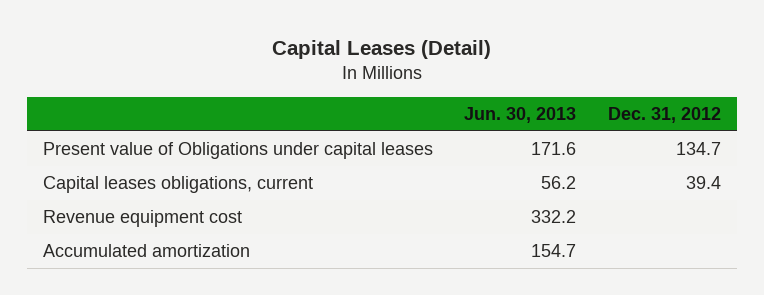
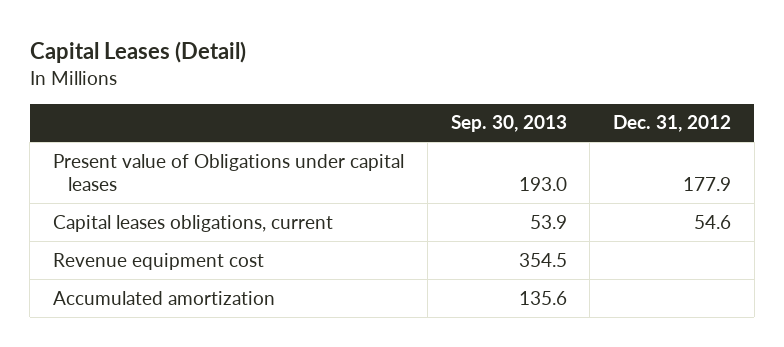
- | Jun. 30, 2013 | Dec. 31, 2012
+ | Sep. 30, 2013 | Dec. 31, 2012
- Present value of Obligations under capital leases | 171.6 | 134.7
- Capital leases obligations, current | 56.2 | 39.4
+ Present value of Obligations under capital leases | 193.0 | 177.9
+ Capital leases obligations, current | 53.9 | 54.6

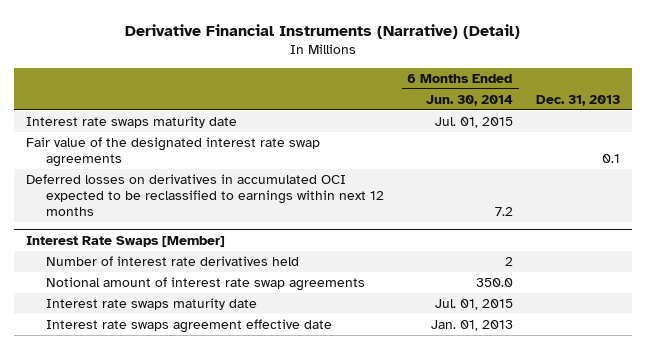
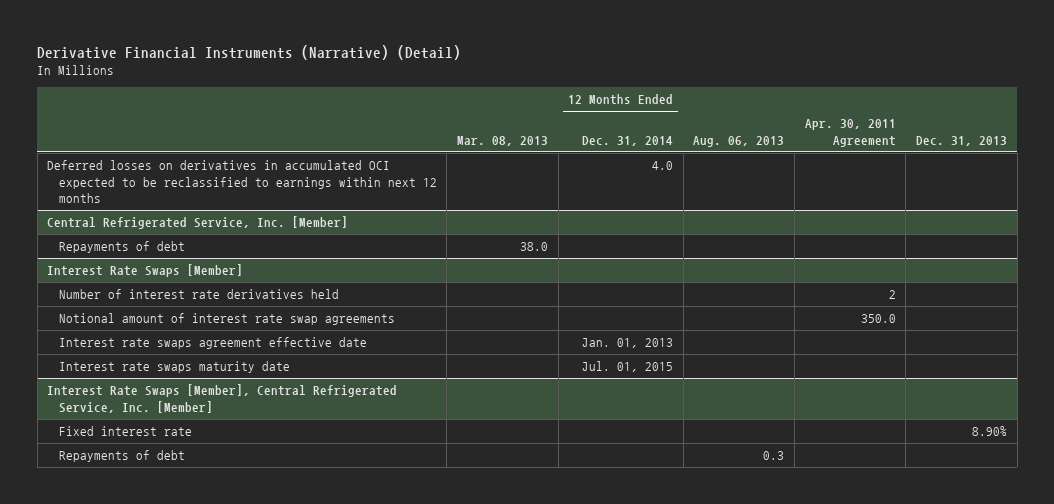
- | 6 Months Ended Jun. 30, 2014 | Dec. 31, 2013
+ | Mar. 08, 2013 | 12 Months Ended Dec. 31, 2014 | Aug. 06, 2013 | Apr. 30, 2011 Agreement | Dec. 31, 2013
- Interest rate swaps maturity date | Jul. 01, 2015 |
- Fair value of the designated interest rate swap agreements | | 0.1
+ Central Refrigerated Service, Inc. [Member]
+ Repayments of debt | 38.0 | | | |
@ Interest Rate Swaps [Member]
moved down: Interest rate swaps maturity date | | Jul. 01, 2015 | | |
+ Interest Rate Swaps [Member], Central Refrigerated Service, Inc. [Member]
+ Fixed interest rate | | | | | 8.90%
+ Repayments of debt | | | 0.3 | |

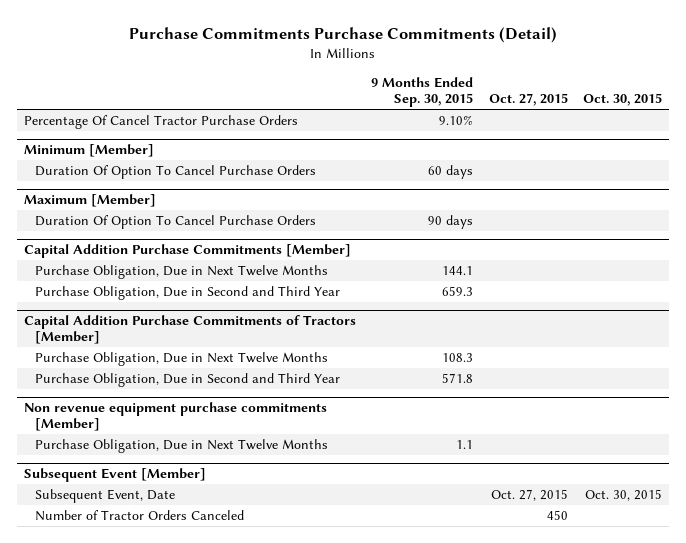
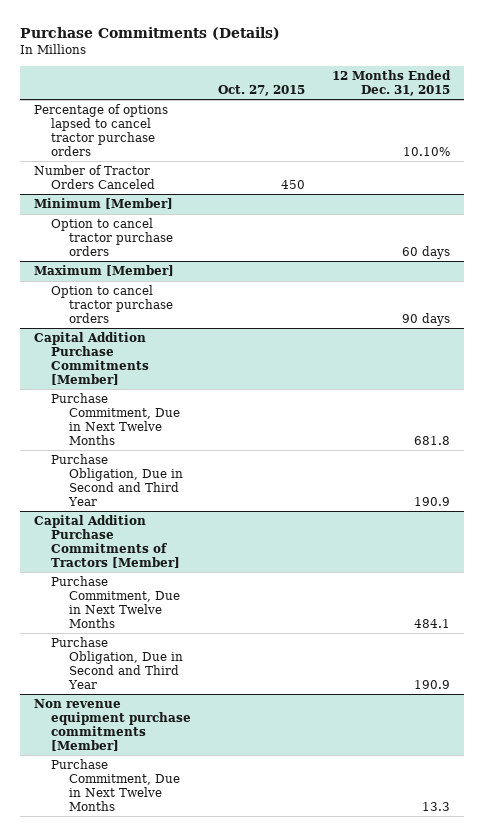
- Purchase Commitments Purchase Commitments (Detail)
+ Purchase Commitments (Details)
- | 9 Months Ended Sep. 30, 2015 | Oct. 27, 2015 | Oct. 30, 2015
+ | Oct. 27, 2015 | 12 Months Ended Dec. 31, 2015
- Percentage Of Cancel Tractor Purchase Orders | 9.10% | |
+ Percentage of options lapsed to cancel tractor purchase orders | | 10.10%
+ Number of Tractor Orders Canceled | 450 |
@ Minimum [Member]
- Duration Of Option To Cancel Purchase Orders | 60 days | |
+ Option to cancel tractor purchase orders | | 60 days
@ Maximum [Member]
- Duration Of Option To Cancel Purchase Orders | 90 days | |
+ Option to cancel tractor purchase orders | | 90 days
@ Capital Addition Purchase Commitments [Member]
- Purchase Obligation, Due in Next Twelve Months | 144.1 | |
+ Purchase Commitment, Due in Next Twelve Months | | 681.8
@ Capital Addition Purchase Commitments of Tractors [Member]
- Purchase Obligation, Due in Next Twelve Months | 108.3 | |
+ Purchase Commitment, Due in Next Twelve Months | | 484.1
@ Non revenue equipment purchase commitments [Member]
- Purchase Obligation, Due in Next Twelve Months | 1.1 | |
- Subsequent Event [Member]
- Subsequent Event, Date | | Oct. 27, 2015 | Oct. 30, 2015
- Number of Tractor Orders Canceled | | 450 |
@ Non revenue equipment purchase commitments [Member]
+ Purchase Commitment, Due in Next Twelve Months | | 13.3

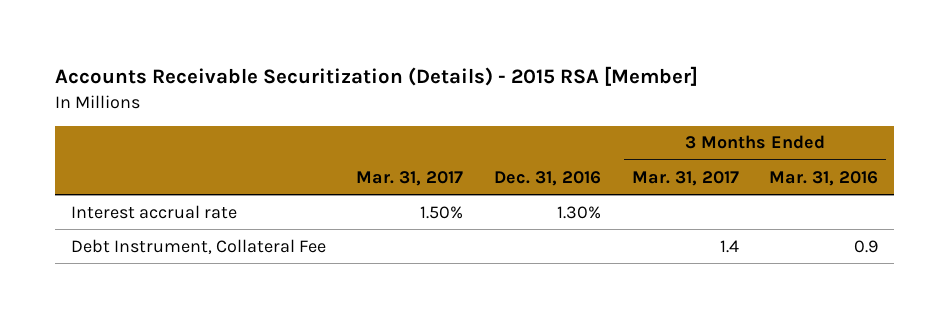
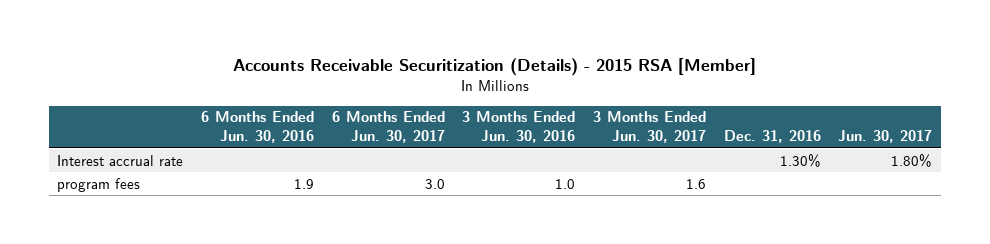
- | Mar. 31, 2017 | Dec. 31, 2016 | 3 Months Ended Mar. 31, 2017 | 3 Months Ended Mar. 31, 2016
+ | 6 Months Ended Jun. 30, 2016 | 6 Months Ended Jun. 30, 2017 | 3 Months Ended Jun. 30, 2016 | 3 Months Ended Jun. 30, 2017 | Dec. 31, 2016 | Jun. 30, 2017
- Debt Instrument, Collateral Fee | | | 1.4 | 0.9
+ program fees | 1.9 | 3.0 | 1.0 | 1.6 | |

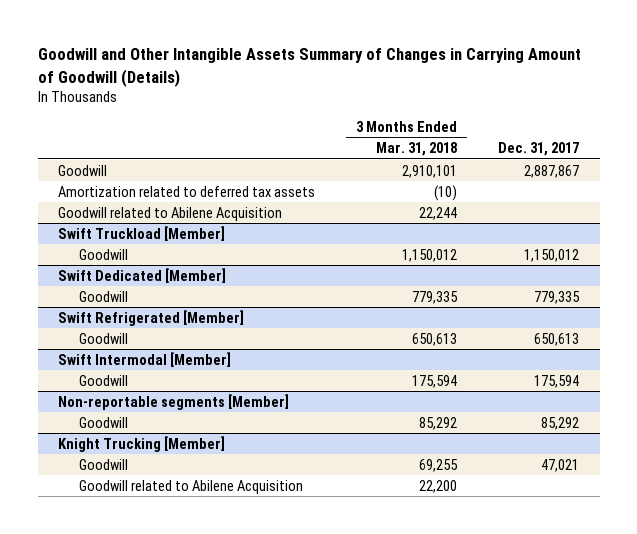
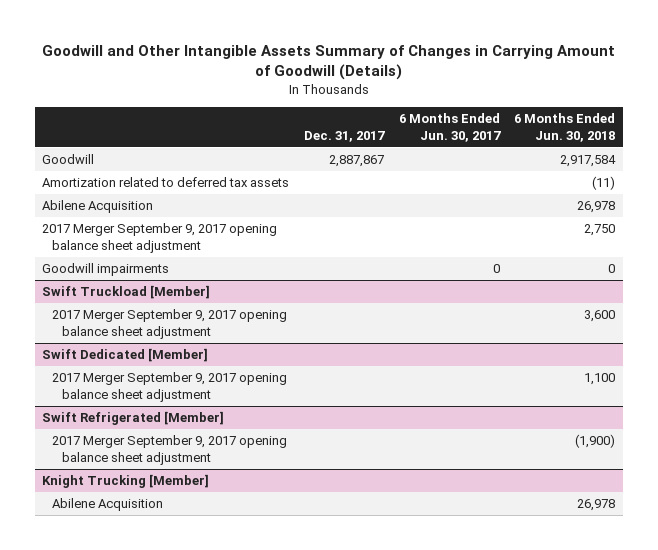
- | 3 Months Ended Mar. 31, 2018 | Dec. 31, 2017
+ | Dec. 31, 2017 | 6 Months Ended Jun. 30, 2017 | 6 Months Ended Jun. 30, 2018
- Goodwill related to Abilene Acquisition | 22,244 |
+ Abilene Acquisition | | | 26,978
+ 2017 Merger September 9, 2017 opening balance sheet adjustment | | | 2,750
+ Goodwill impairments | | 0 | 0
@ Swift Truckload [Member]
- Goodwill | 1,150,012 | 1,150,012
+ 2017 Merger September 9, 2017 opening balance sheet adjustment | | | 3,600
@ Swift Dedicated [Member]
- Goodwill | 779,335 | 779,335
+ 2017 Merger September 9, 2017 opening balance sheet adjustment | | | 1,100
@ Swift Refrigerated [Member]
- Goodwill | 650,613 | 650,613
- Swift Intermodal [Member]
- Goodwill | 175,594 | 175,594
- Non-reportable segments [Member]
- Goodwill | 85,292 | 85,292
@ Swift Refrigerated [Member]
+ 2017 Merger September 9, 2017 opening balance sheet adjustment | | | (1,900)
@ Knight Trucking [Member]
- Goodwill | 69,255 | 47,021
- Goodwill related to Abilene Acquisition | 22,200 |
+ Abilene Acquisition | | | 26,978

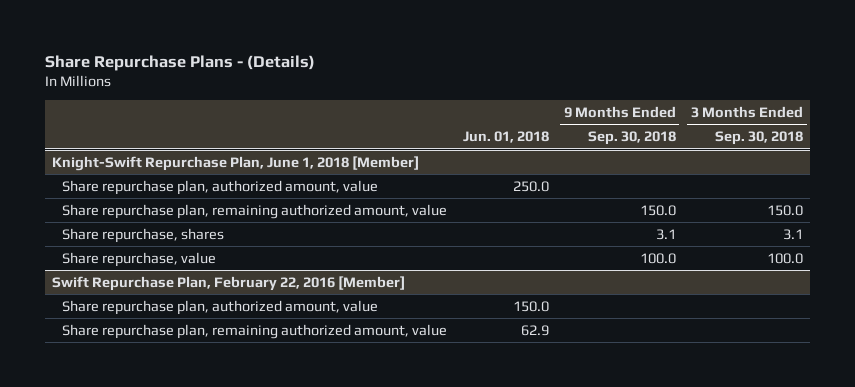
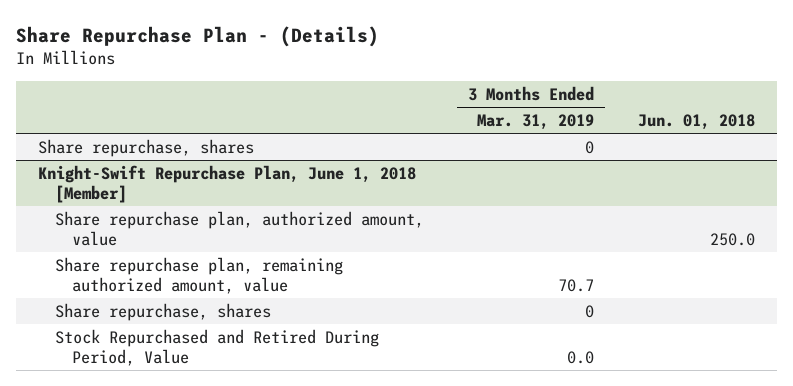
- Share Repurchase Plans - (Details)
+ Share Repurchase Plan - (Details)
- | Jun. 01, 2018 | 9 Months Ended Sep. 30, 2018 | 3 Months Ended Sep. 30, 2018
+ | 3 Months Ended Mar. 31, 2019 | Jun. 01, 2018
+ Share repurchase, shares | 0 |
@ Knight-Swift Repurchase Plan, June 1, 2018 [Member]
- Share repurchase, value | | 100.0 | 100.0
- Swift Repurchase Plan, February 22, 2016 [Member]
- Share repurchase plan, authorized amount, value | 150.0 | |
- Share repurchase plan, remaining authorized amount, value | 62.9 | |
@ Knight-Swift Repurchase Plan, June 1, 2018 [Member]
+ Stock Repurchased and Retired During Period, Value | 0.0 |

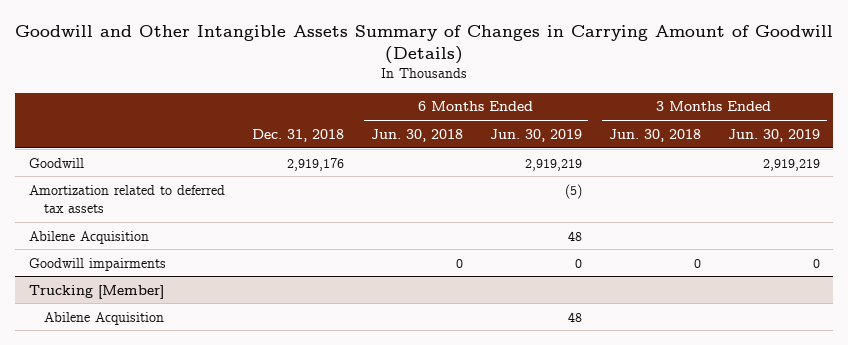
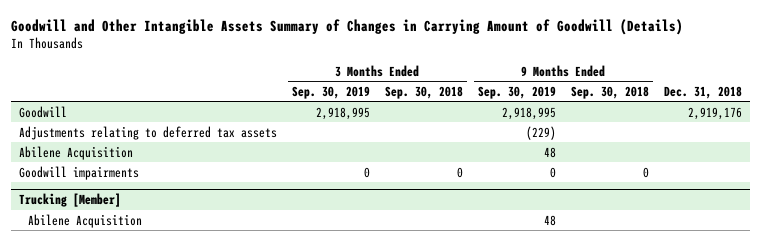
- | Dec. 31, 2018 | 6 Months Ended Jun. 30, 2018 | 6 Months Ended Jun. 30, 2019 | 3 Months Ended Jun. 30, 2018 | 3 Months Ended Jun. 30, 2019
+ | 3 Months Ended Sep. 30, 2019 | 3 Months Ended Sep. 30, 2018 | 9 Months Ended Sep. 30, 2019 | 9 Months Ended Sep. 30, 2018 | Dec. 31, 2018
- Amortization related to deferred tax assets | | | (5) | |
+ Adjustments relating to deferred tax assets | | | (229) | |

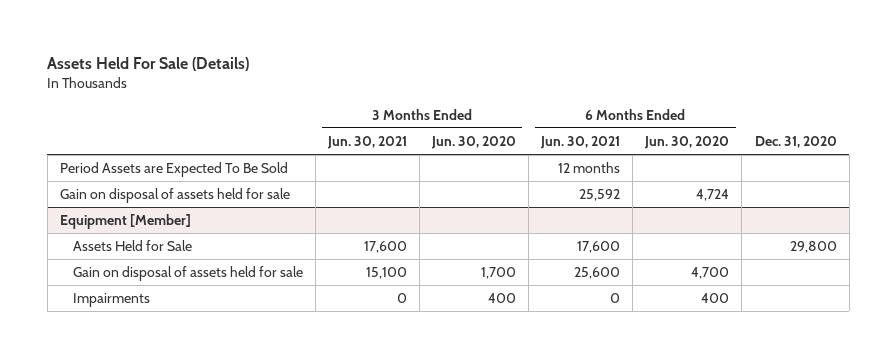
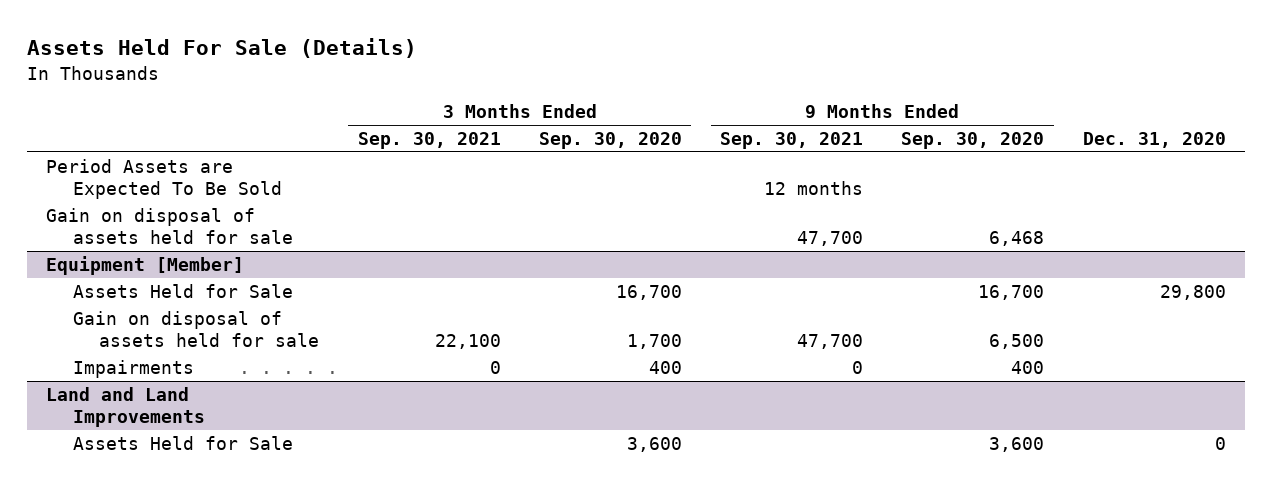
- | 3 Months Ended Jun. 30, 2021 | 3 Months Ended Jun. 30, 2020 | 6 Months Ended Jun. 30, 2021 | 6 Months Ended Jun. 30, 2020 | Dec. 31, 2020
+ | 3 Months Ended Sep. 30, 2021 | 3 Months Ended Sep. 30, 2020 | 9 Months Ended Sep. 30, 2021 | 9 Months Ended Sep. 30, 2020 | Dec. 31, 2020
+ Land and Land Improvements
+ Assets Held for Sale | | 3,600 | | 3,600 | 0

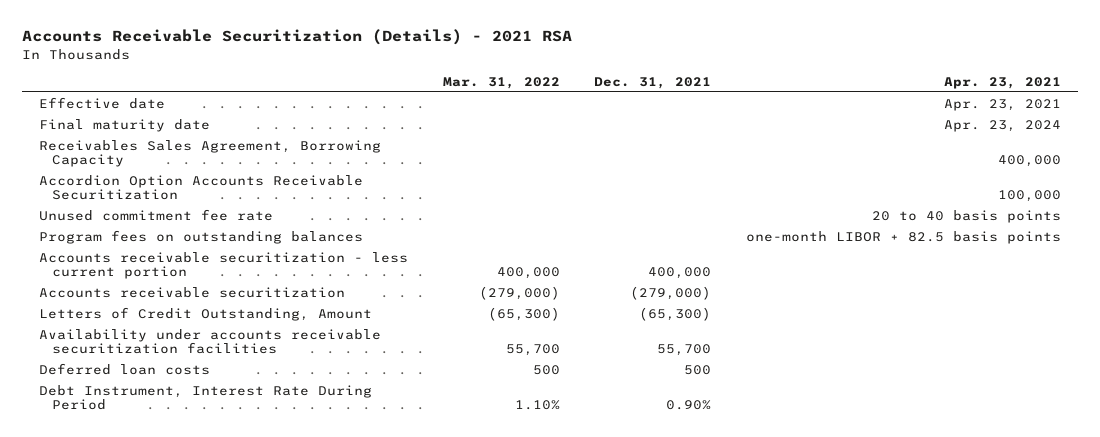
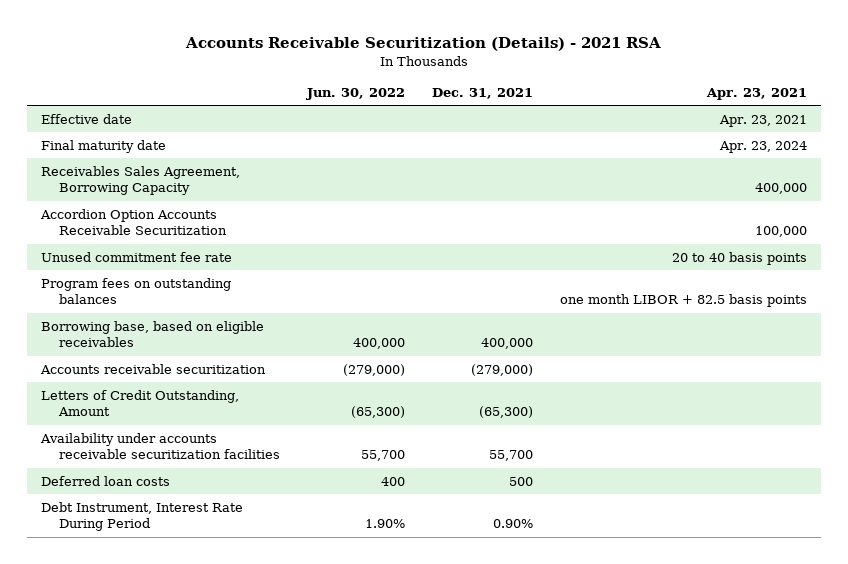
- | Mar. 31, 2022 | Dec. 31, 2021 | Apr. 23, 2021
+ | Jun. 30, 2022 | Dec. 31, 2021 | Apr. 23, 2021
- Program fees on outstanding balances | | | one-month LIBOR + 82.5 basis points
- Accounts receivable securitization - less current portion | 400,000 | 400,000 |
+ Program fees on outstanding balances | | | one month LIBOR + 82.5 basis points
+ Borrowing base, based on eligible receivables | 400,000 | 400,000 |

